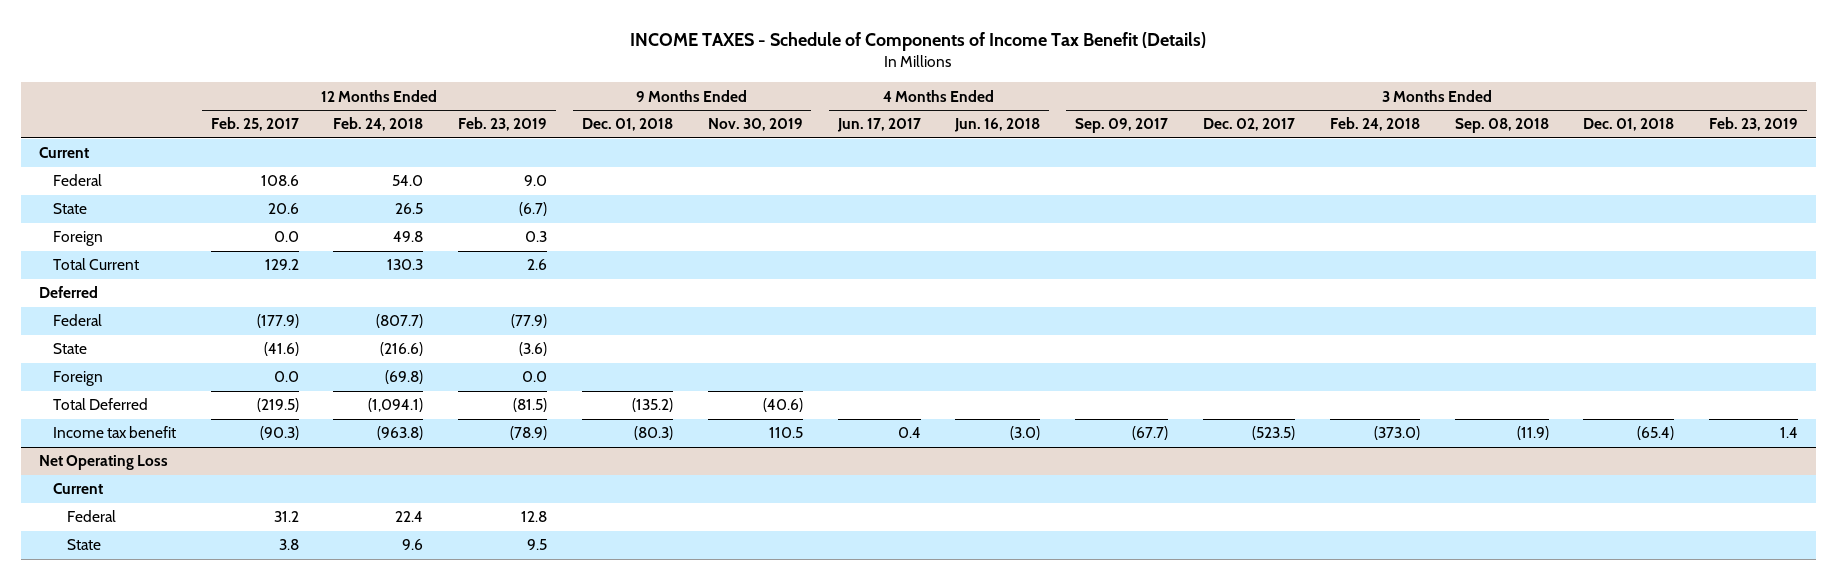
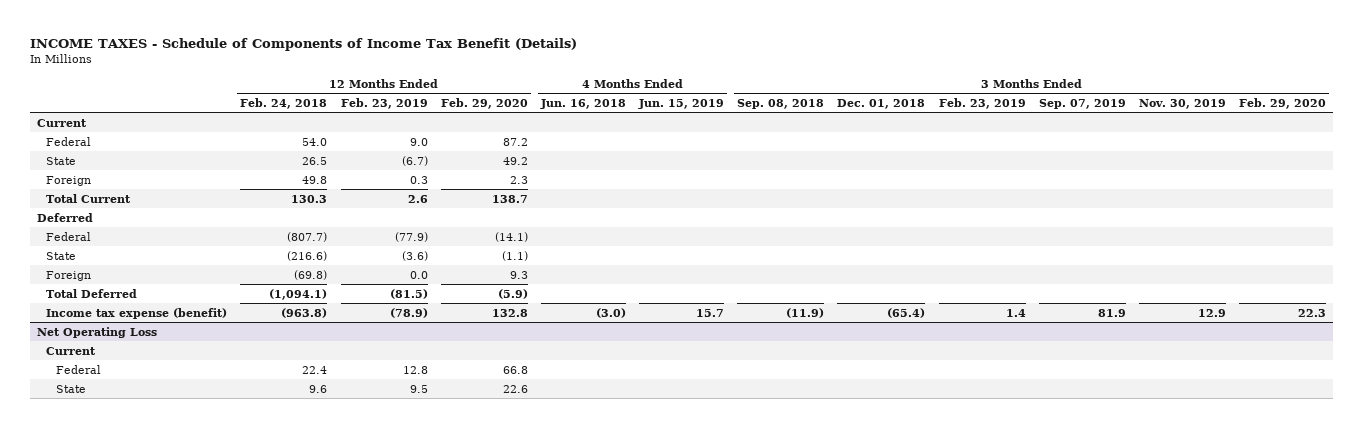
- | 12 Months Ended Feb. 25, 2017 | 12 Months Ended Feb. 24, 2018 | 12 Months Ended Feb. 23, 2019 | 9 Months Ended Dec. 01, 2018 | 9 Months Ended Nov. 30, 2019 | 4 Months Ended Jun. 17, 2017 | 4 Months Ended Jun. 16, 2018 | 3 Months Ended Sep. 09, 2017 | 3 Months Ended Dec. 02, 2017 | 3 Months Ended Feb. 24, 2018 | 3 Months Ended Sep. 08, 2018 | 3 Months Ended Dec. 01, 2018 | 3 Months Ended Feb. 23, 2019
+ | 12 Months Ended Feb. 24, 2018 | 12 Months Ended Feb. 23, 2019 | 12 Months Ended Feb. 29, 2020 | 4 Months Ended Jun. 16, 2018 | 4 Months Ended Jun. 15, 2019 | 3 Months Ended Sep. 08, 2018 | 3 Months Ended Dec. 01, 2018 | 3 Months Ended Feb. 23, 2019 | 3 Months Ended Sep. 07, 2019 | 3 Months Ended Nov. 30, 2019 | 3 Months Ended Feb. 29, 2020
- Income tax benefit | (90.3) | (963.8) | (78.9) | (80.3) | 110.5 | 0.4 | (3.0) | (67.7) | (523.5) | (373.0) | (11.9) | (65.4) | 1.4
+ Income tax expense (benefit) | (963.8) | (78.9) | 132.8 | (3.0) | 15.7 | (11.9) | (65.4) | 1.4 | 81.9 | 12.9 | 22.3

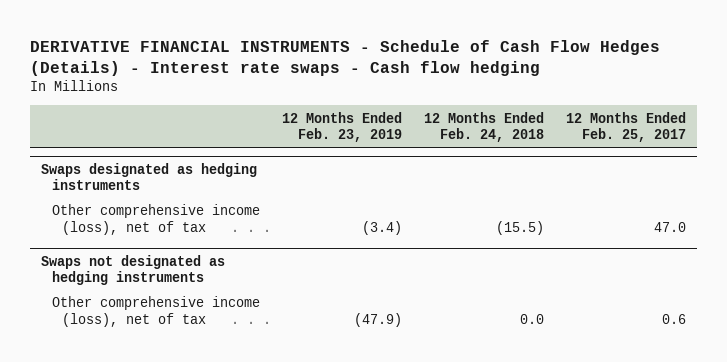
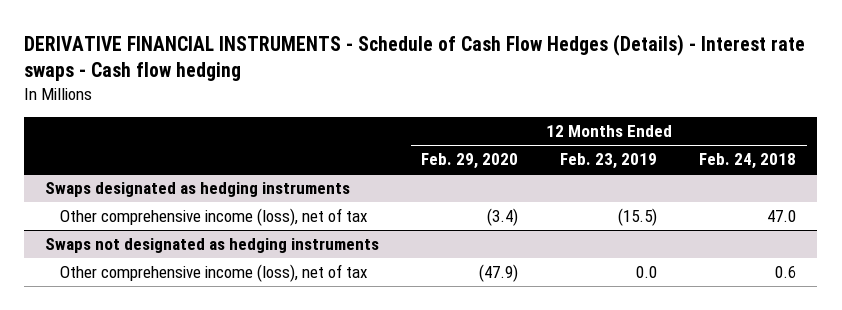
- | 12 Months Ended Feb. 23, 2019 | 12 Months Ended Feb. 24, 2018 | 12 Months Ended Feb. 25, 2017
+ | 12 Months Ended Feb. 29, 2020 | 12 Months Ended Feb. 23, 2019 | 12 Months Ended Feb. 24, 2018
@ Swaps designated as hedging instruments
- Other comprehensive income (loss), net of tax | (3.4) | (15.5) | 47.0
+ Other comprehensive income (loss), net of tax | (3.4) | (15.5) | 47.0
@ Swaps not designated as hedging instruments
- Other comprehensive income (loss), net of tax | (47.9) | 0.0 | 0.6
+ Other comprehensive income (loss), net of tax | (47.9) | 0.0 | 0.6

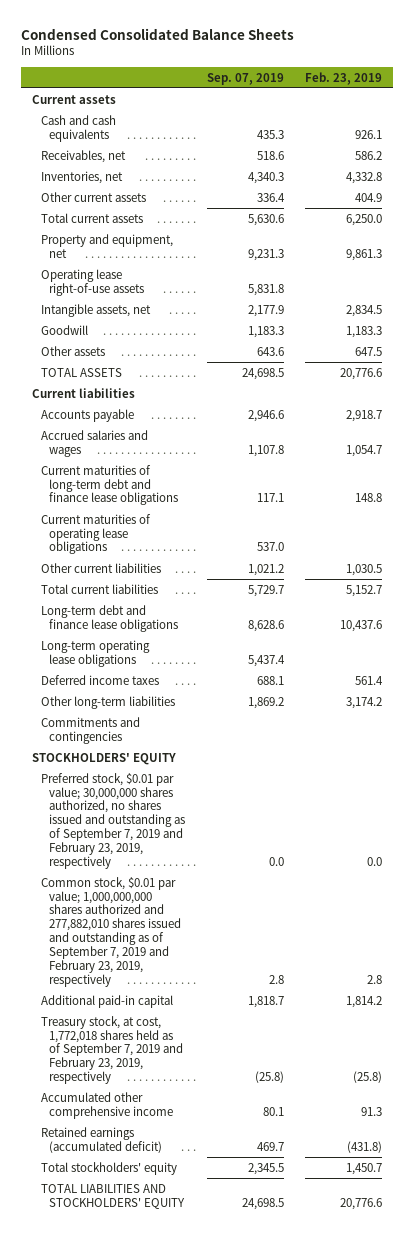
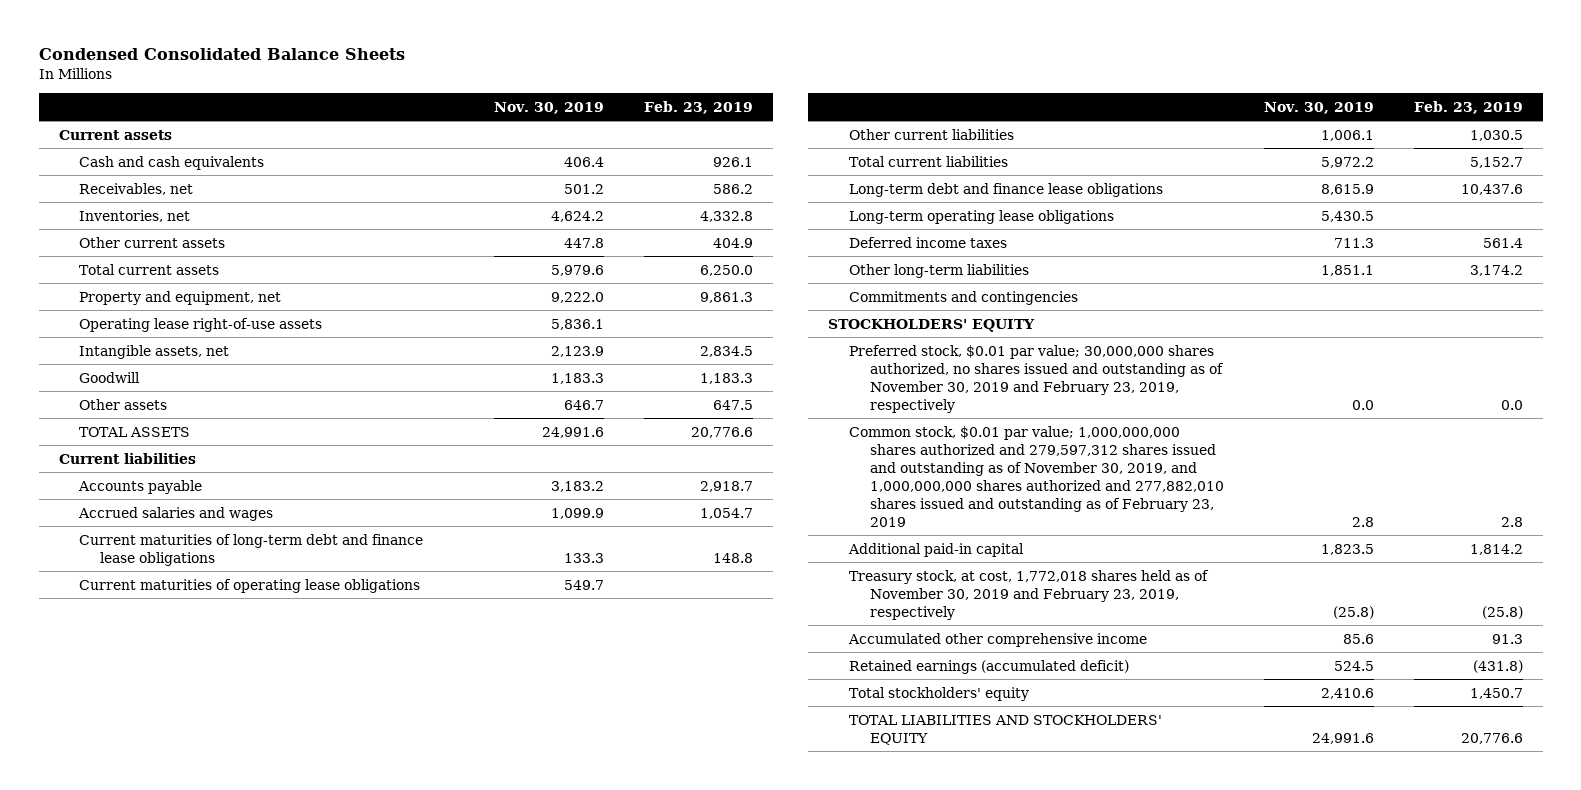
- | Sep. 07, 2019 | Feb. 23, 2019
+ | Nov. 30, 2019 | Feb. 23, 2019
- Preferred stock, $0.01 par value; 30,000,000 shares authorized, no shares issued and outstanding as of September 7, 2019 and February 23, 2019, respectively | 0.0 | 0.0
- Common stock, $0.01 par value; 1,000,000,000 shares authorized and 277,882,010 shares issued and outstanding as of September 7, 2019 and February 23, 2019, respectively | 2.8 | 2.8
+ Preferred stock, $0.01 par value; 30,000,000 shares authorized, no shares issued and outstanding as of November 30, 2019 and February 23, 2019, respectively | 0.0 | 0.0
+ Common stock, $0.01 par value; 1,000,000,000 shares authorized and 279,597,312 shares issued and outstanding as of November 30, 2019, and 1,000,000,000 shares authorized and 277,882,010 shares issued and outstanding as of February 23, 2019 | 2.8 | 2.8
- Treasury stock, at cost, 1,772,018 shares held as of September 7, 2019 and February 23, 2019, respectively | (25.8) | (25.8)
+ Treasury stock, at cost, 1,772,018 shares held as of November 30, 2019 and February 23, 2019, respectively | (25.8) | (25.8)

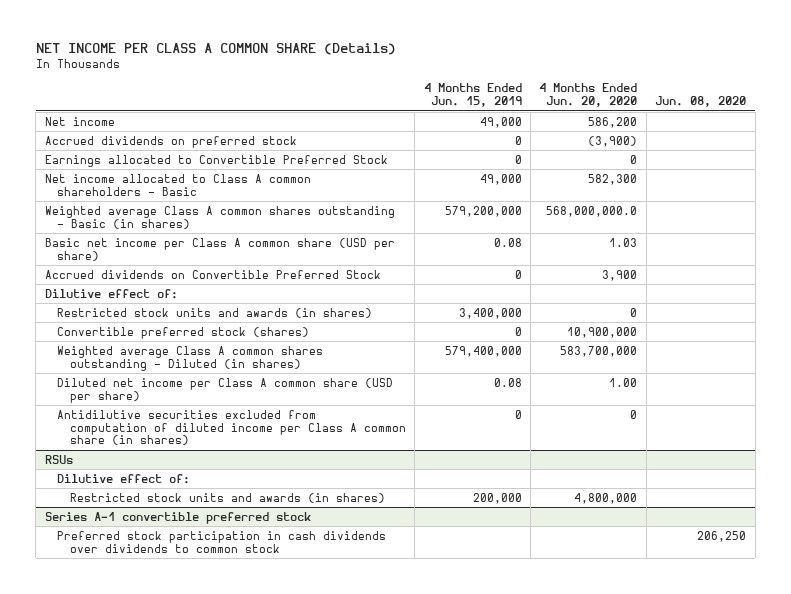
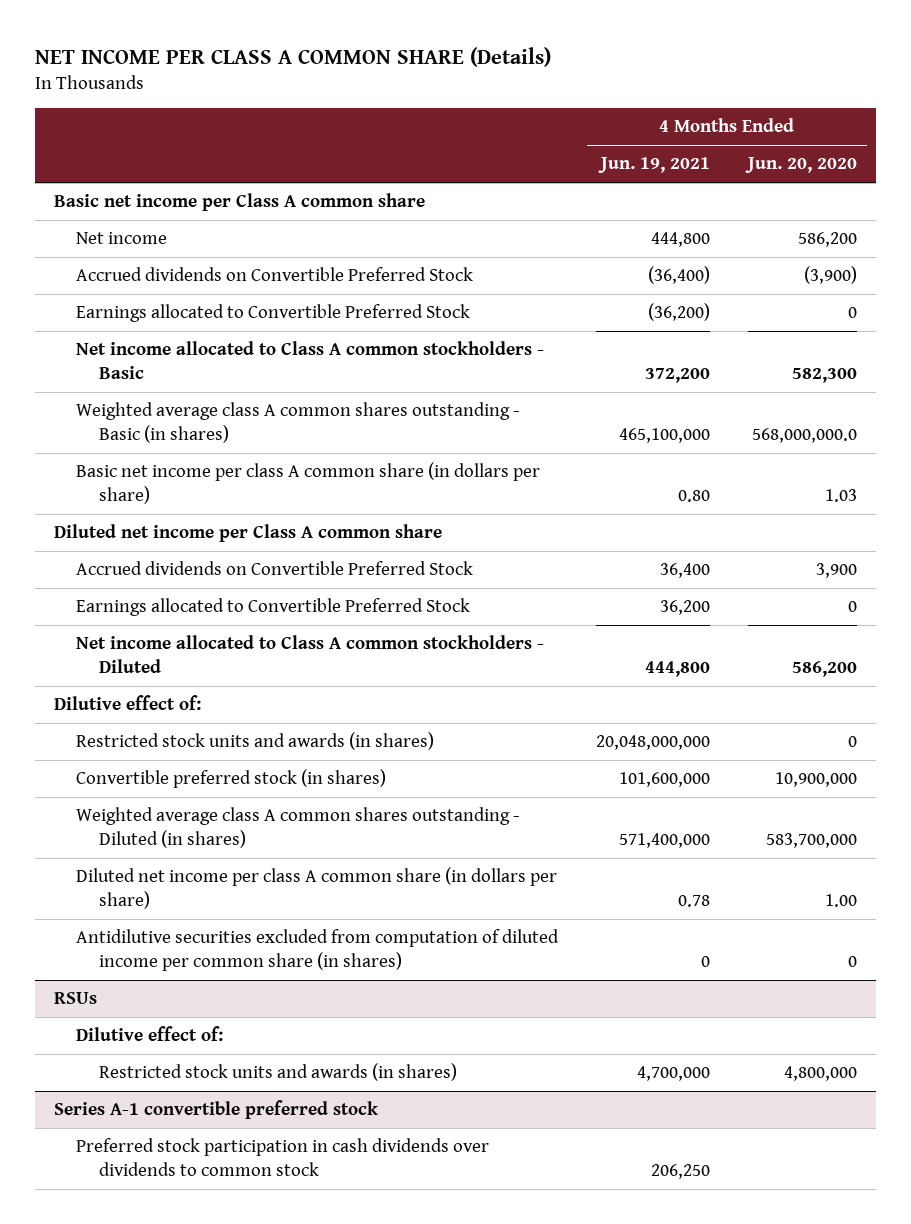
- | 4 Months Ended Jun. 15, 2019 | 4 Months Ended Jun. 20, 2020 | Jun. 08, 2020
+ | 4 Months Ended Jun. 19, 2021 | 4 Months Ended Jun. 20, 2020
+ Basic net income per Class A common share
- Accrued dividends on preferred stock | 0 | (3,900) |
+ Accrued dividends on Convertible Preferred Stock | (36,400) | (3,900)
- Net income allocated to Class A common shareholders - Basic | 49,000 | 582,300 |
- Weighted average Class A common shares outstanding - Basic (in shares) | 579,200,000 | 568,000,000.0 |
- Basic net income per Class A common share (USD per share) | 0.08 | 1.03 |
+ Net income allocated to Class A common stockholders - Basic | 372,200 | 582,300
+ Weighted average class A common shares outstanding - Basic (in shares) | 465,100,000 | 568,000,000.0
+ Basic net income per class A common share (in dollars per share) | 0.80 | 1.03
+ Diluted net income per Class A common share
+ Earnings allocated to Convertible Preferred Stock | 36,200 | 0
+ Net income allocated to Class A common stockholders - Diluted | 444,800 | 586,200
- Convertible preferred stock (shares) | 0 | 10,900,000 |
- Weighted average Class A common shares outstanding - Diluted (in shares) | 579,400,000 | 583,700,000 |
- Diluted net income per Class A common share (USD per share) | 0.08 | 1.00 |
- Antidilutive securities excluded from computation of diluted income per Class A common share (in shares) | 0 | 0 |
+ Convertible preferred stock (in shares) | 101,600,000 | 10,900,000
+ Weighted average class A common shares outstanding - Diluted (in shares) | 571,400,000 | 583,700,000
+ Diluted net income per class A common share (in dollars per share) | 0.78 | 1.00
+ Antidilutive securities excluded from computation of diluted income per common share (in shares) | 0 | 0

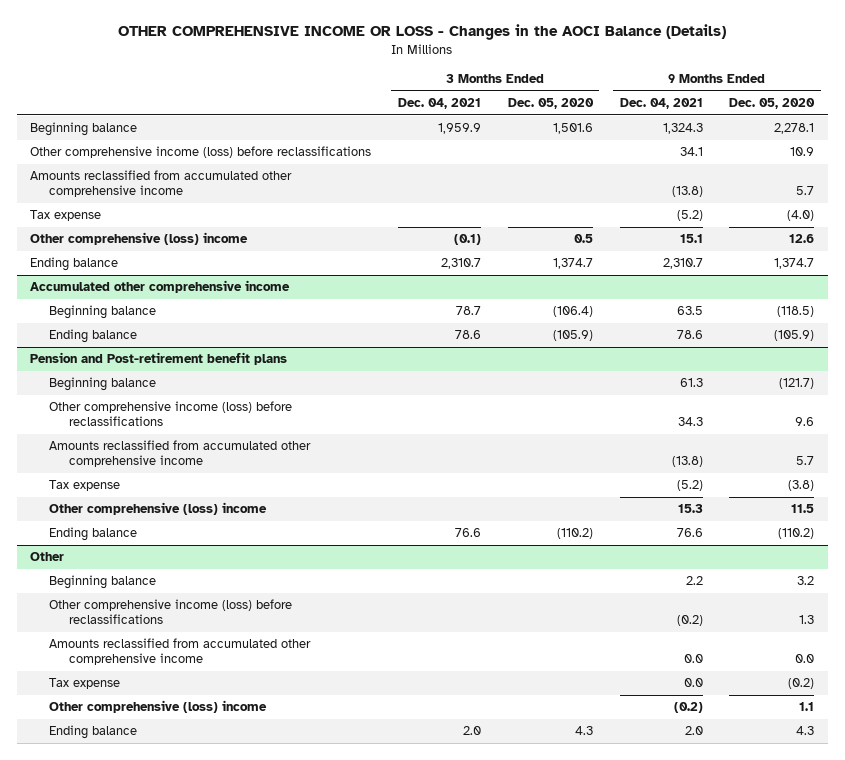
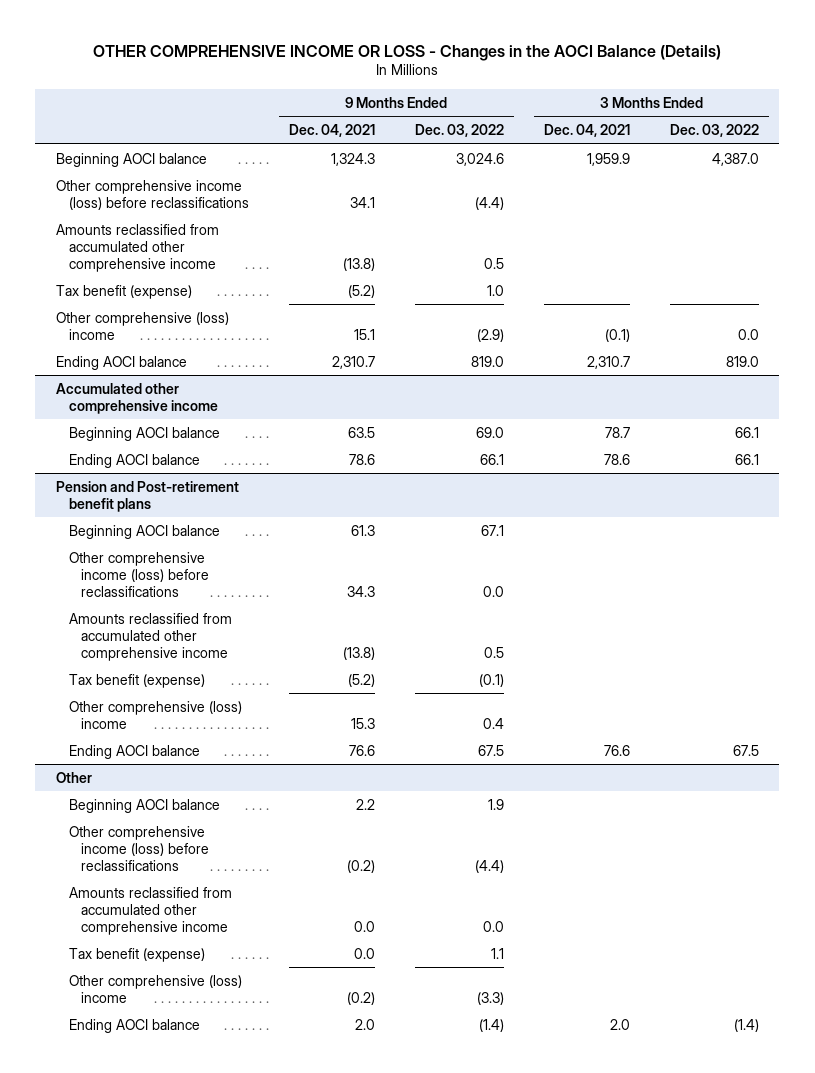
- | 3 Months Ended Dec. 04, 2021 | 3 Months Ended Dec. 05, 2020 | 9 Months Ended Dec. 04, 2021 | 9 Months Ended Dec. 05, 2020
+ | 9 Months Ended Dec. 04, 2021 | 9 Months Ended Dec. 03, 2022 | 3 Months Ended Dec. 04, 2021 | 3 Months Ended Dec. 03, 2022
- Beginning balance | 1,959.9 | 1,501.6 | 1,324.3 | 2,278.1
+ Beginning AOCI balance | 1,324.3 | 3,024.6 | 1,959.9 | 4,387.0
- Tax expense | | | (5.2) | (4.0)
+ Tax benefit (expense) | (5.2) | 1.0 | |
- Ending balance | 2,310.7 | 1,374.7 | 2,310.7 | 1,374.7
+ Ending AOCI balance | 2,310.7 | 819.0 | 2,310.7 | 819.0
@ Accumulated other comprehensive income
- Beginning balance | 78.7 | (106.4) | 63.5 | (118.5)
- Ending balance | 78.6 | (105.9) | 78.6 | (105.9)
+ Beginning AOCI balance | 63.5 | 69.0 | 78.7 | 66.1
+ Ending AOCI balance | 78.6 | 66.1 | 78.6 | 66.1
@ Pension and Post-retirement benefit plans
- Beginning balance | | | 61.3 | (121.7)
+ Beginning AOCI balance | 61.3 | 67.1 | |
- Tax expense | | | (5.2) | (3.8)
+ Tax benefit (expense) | (5.2) | (0.1) | |
- Ending balance | 76.6 | (110.2) | 76.6 | (110.2)
+ Ending AOCI balance | 76.6 | 67.5 | 76.6 | 67.5
@ Other
- Beginning balance | | | 2.2 | 3.2
+ Beginning AOCI balance | 2.2 | 1.9 | |
- Tax expense | | | 0.0 | (0.2)
+ Tax benefit (expense) | 0.0 | 1.1 | |
- Ending balance | 2.0 | 4.3 | 2.0 | 4.3
+ Ending AOCI balance | 2.0 | (1.4) | 2.0 | (1.4)

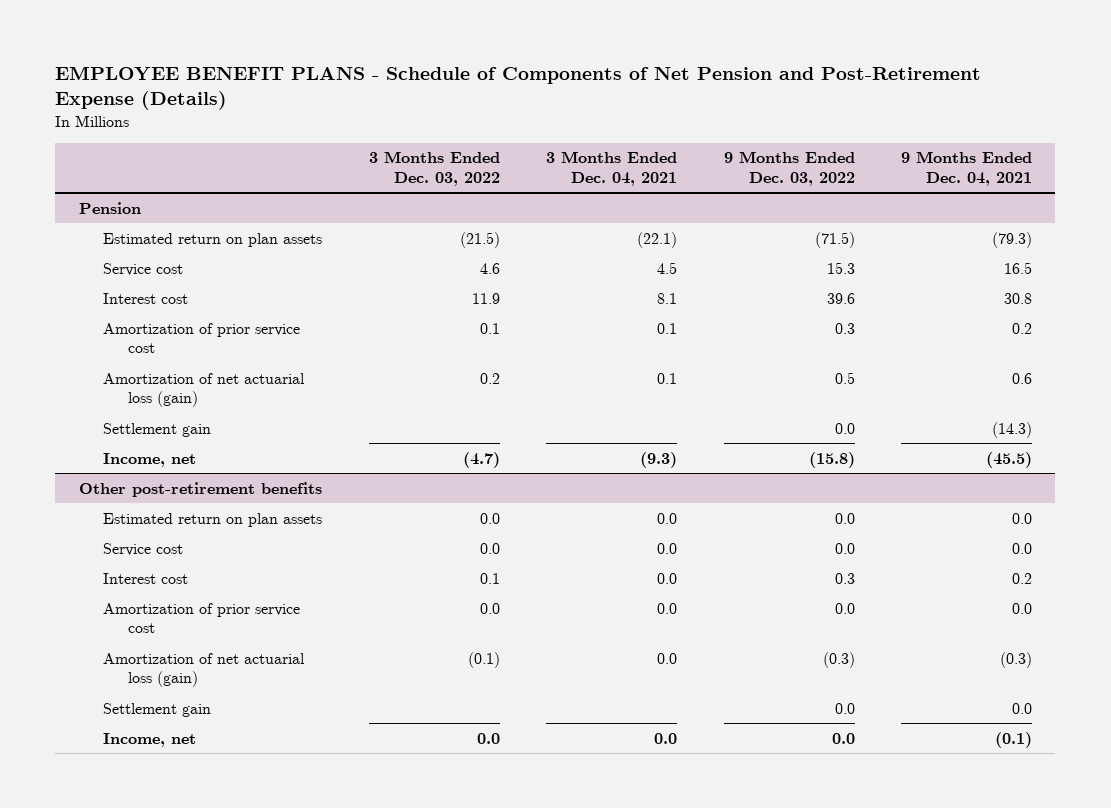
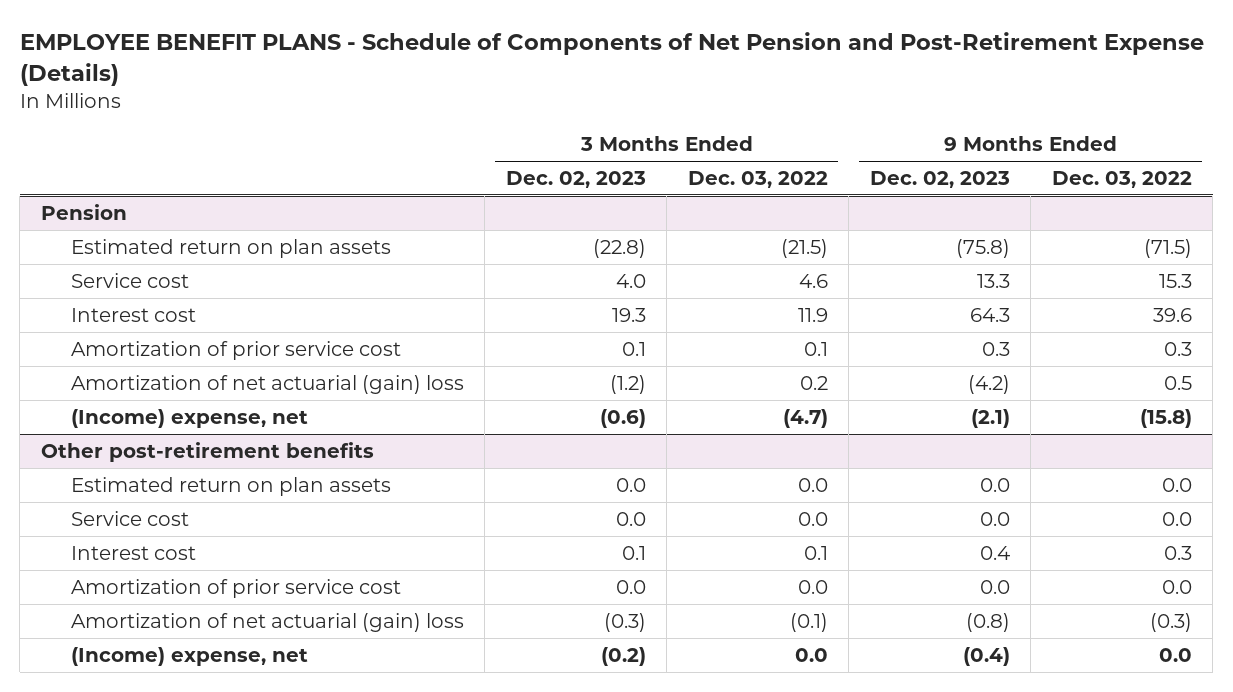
- | 3 Months Ended Dec. 03, 2022 | 3 Months Ended Dec. 04, 2021 | 9 Months Ended Dec. 03, 2022 | 9 Months Ended Dec. 04, 2021
+ | 3 Months Ended Dec. 02, 2023 | 3 Months Ended Dec. 03, 2022 | 9 Months Ended Dec. 02, 2023 | 9 Months Ended Dec. 03, 2022
@ Pension
- Amortization of net actuarial loss (gain) | 0.2 | 0.1 | 0.5 | 0.6
- Settlement gain | | | 0.0 | (14.3)
- Income, net | (4.7) | (9.3) | (15.8) | (45.5)
+ Amortization of net actuarial (gain) loss | (1.2) | 0.2 | (4.2) | 0.5
+ (Income) expense, net | (0.6) | (4.7) | (2.1) | (15.8)
@ Other post-retirement benefits
- Amortization of net actuarial loss (gain) | (0.1) | 0.0 | (0.3) | (0.3)
- Settlement gain | | | 0.0 | 0.0
- Income, net | 0.0 | 0.0 | 0.0 | (0.1)
+ Amortization of net actuarial (gain) loss | (0.3) | (0.1) | (0.8) | (0.3)
+ (Income) expense, net | (0.2) | 0.0 | (0.4) | 0.0

